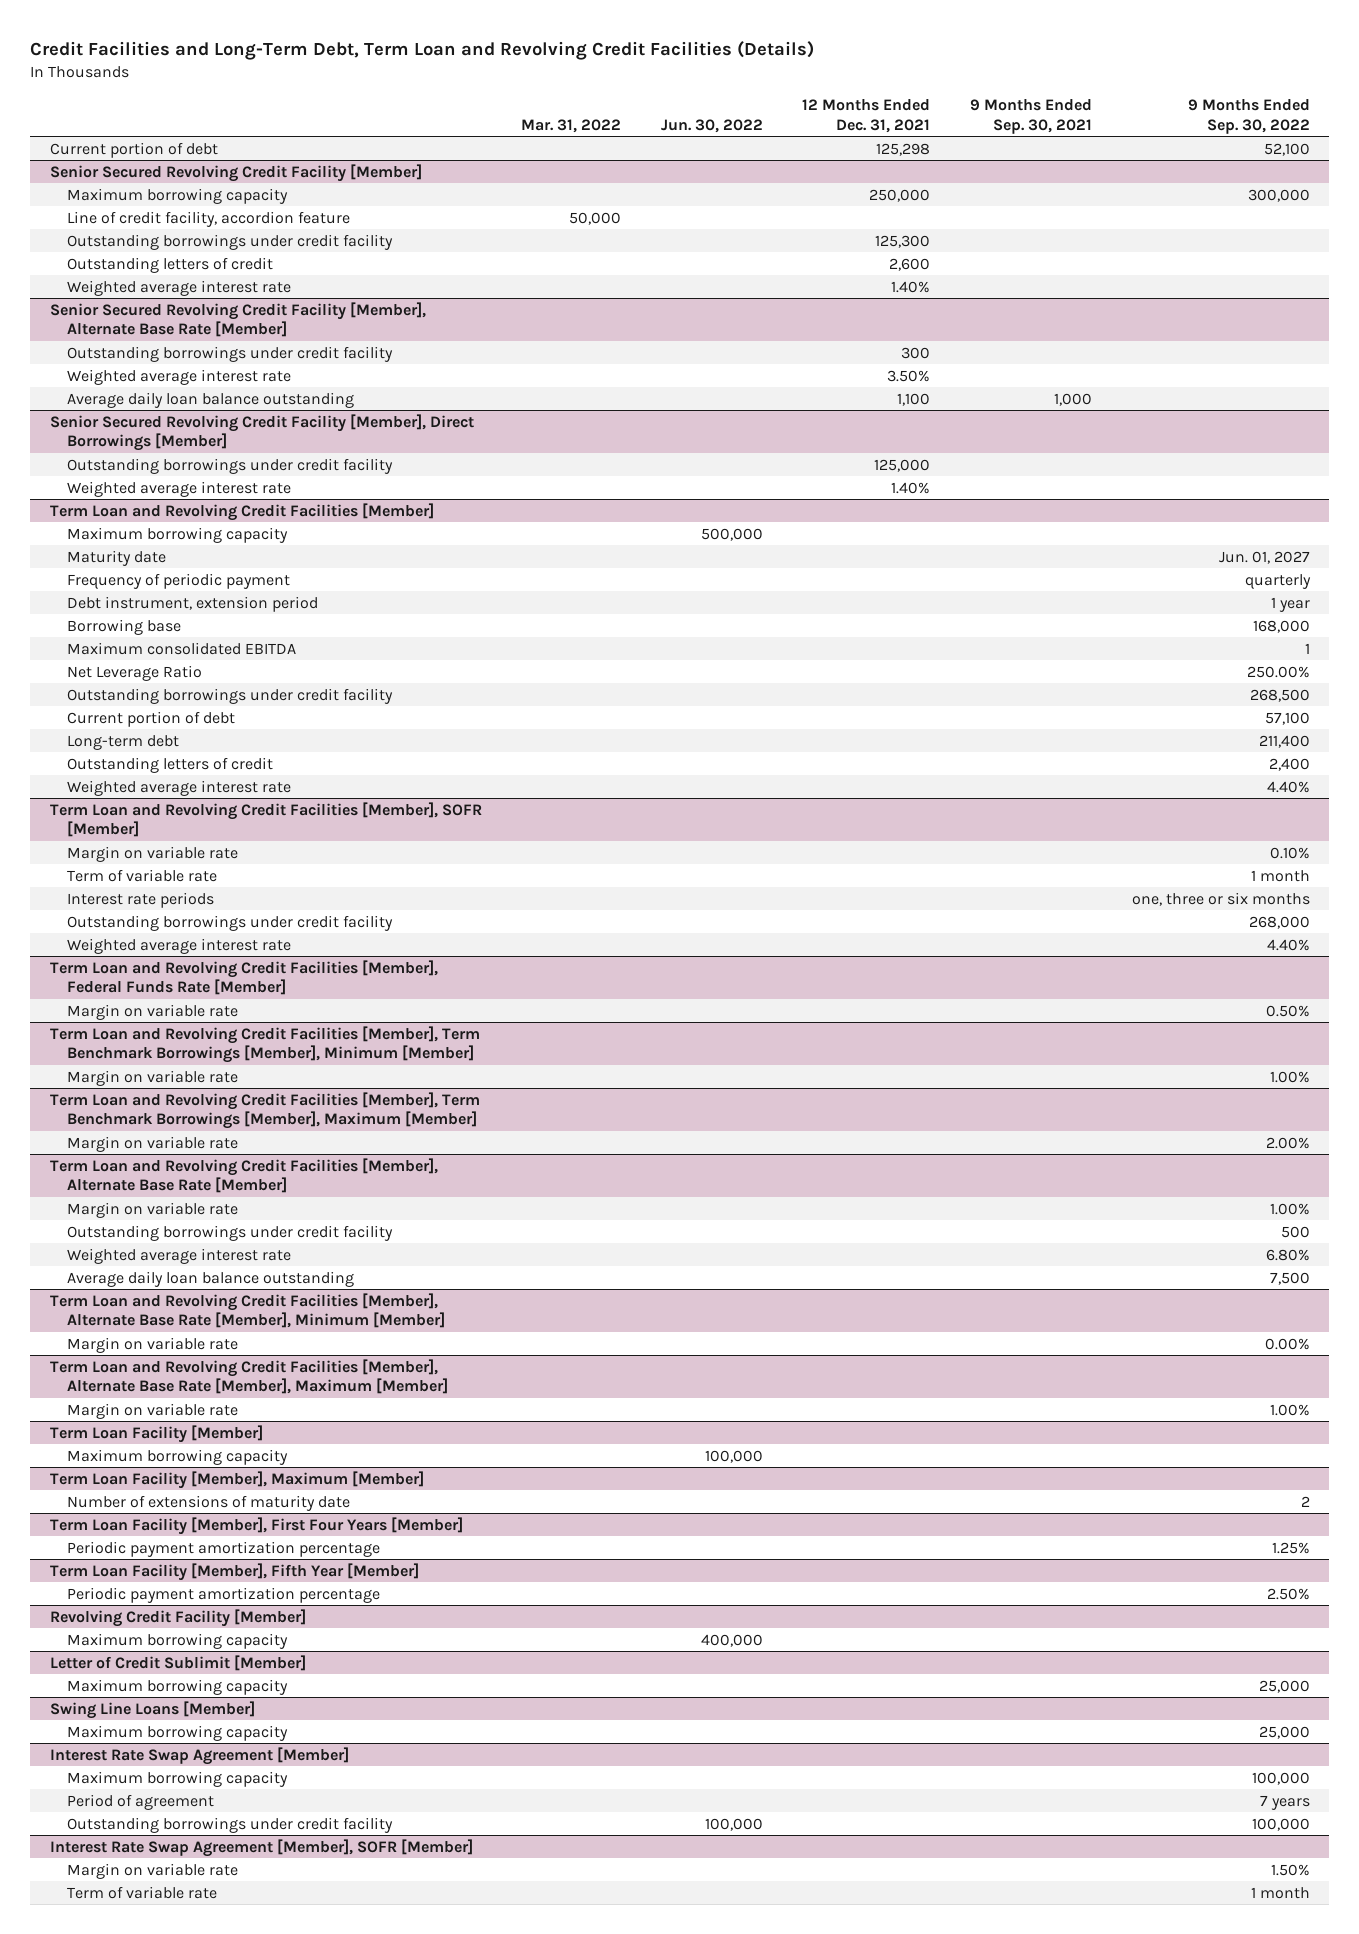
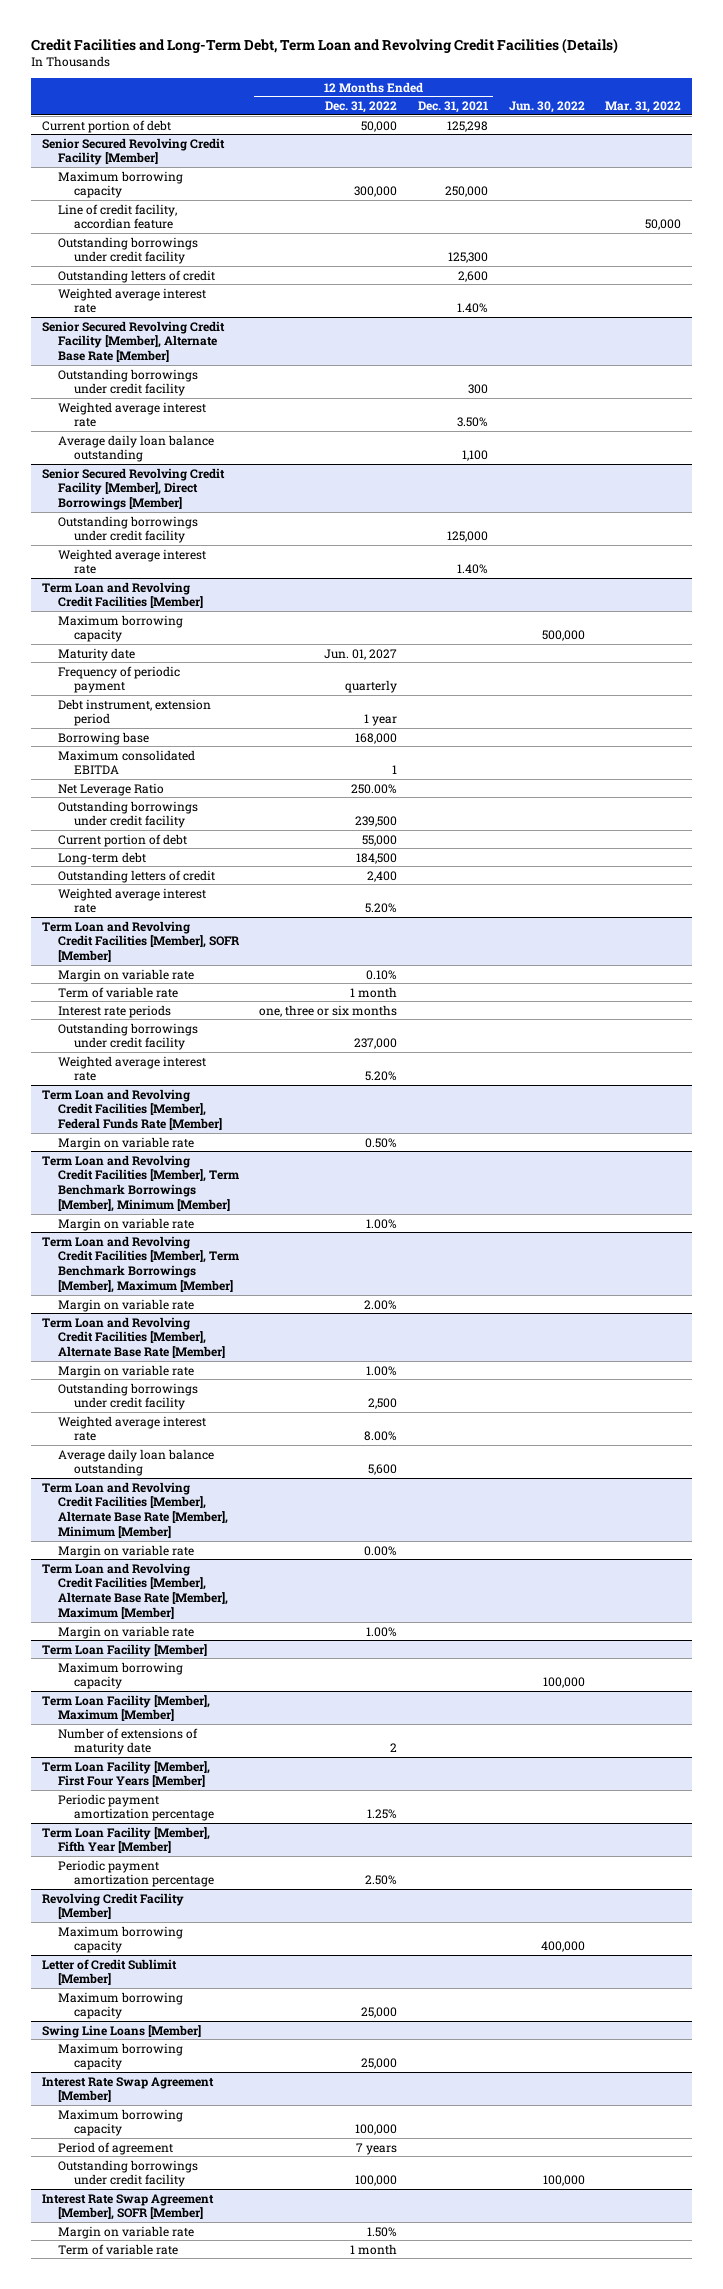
- | Mar. 31, 2022 | Jun. 30, 2022 | 12 Months Ended Dec. 31, 2021 | 9 Months Ended Sep. 30, 2021 | 9 Months Ended Sep. 30, 2022
+ | 12 Months Ended Dec. 31, 2022 | 12 Months Ended Dec. 31, 2021 | Jun. 30, 2022 | Mar. 31, 2022
@ Senior Secured Revolving Credit Facility [Member]
- Line of credit facility, accordion feature | 50,000 | | | |
+ Line of credit facility, accordian feature | | | | 50,000

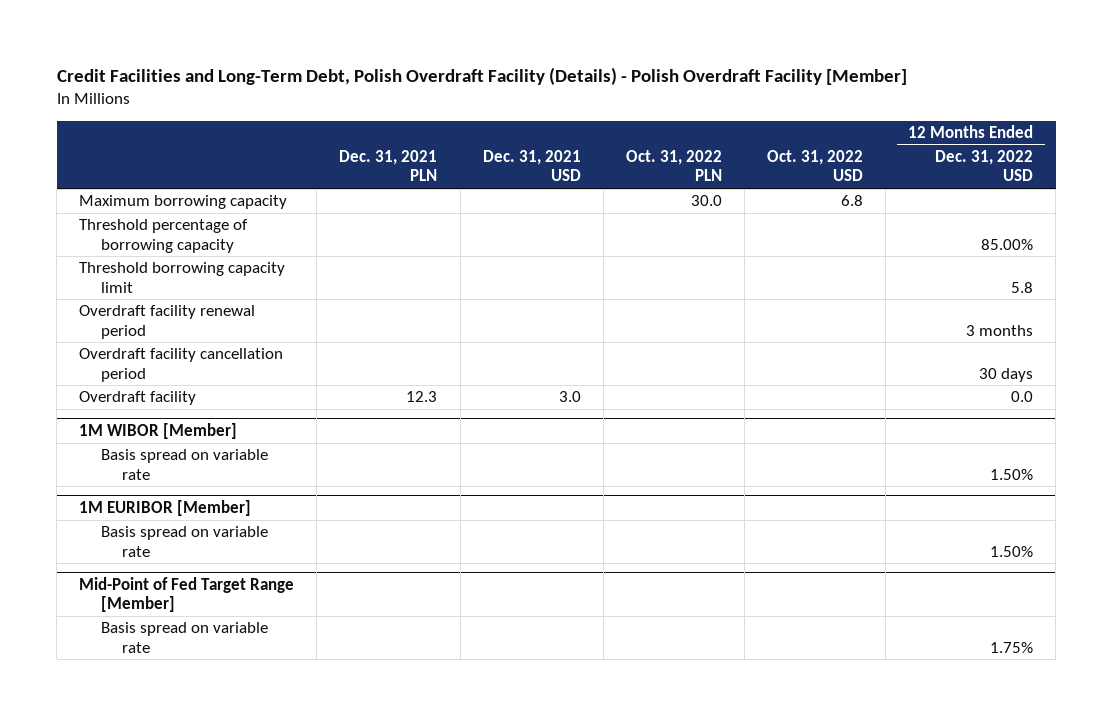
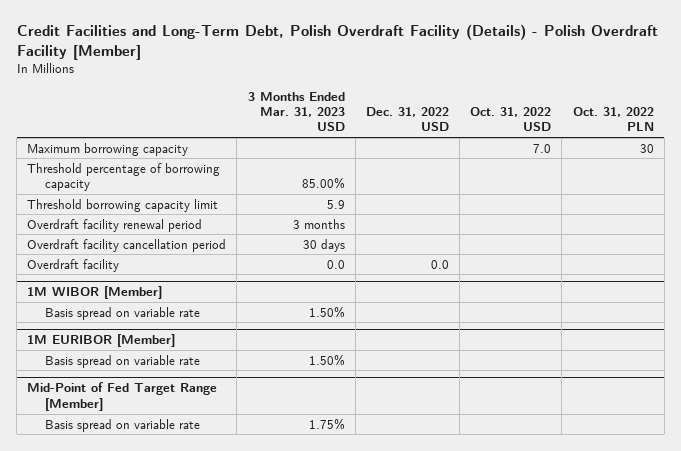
- | Dec. 31, 2021 PLN | Dec. 31, 2021 USD | Oct. 31, 2022 PLN | Oct. 31, 2022 USD | 12 Months Ended Dec. 31, 2022 USD
+ | 3 Months Ended Mar. 31, 2023 USD | Dec. 31, 2022 USD | Oct. 31, 2022 USD | Oct. 31, 2022 PLN
- Maximum borrowing capacity | | | 30.0 | 6.8 |
+ Maximum borrowing capacity | | | 7.0 | 30

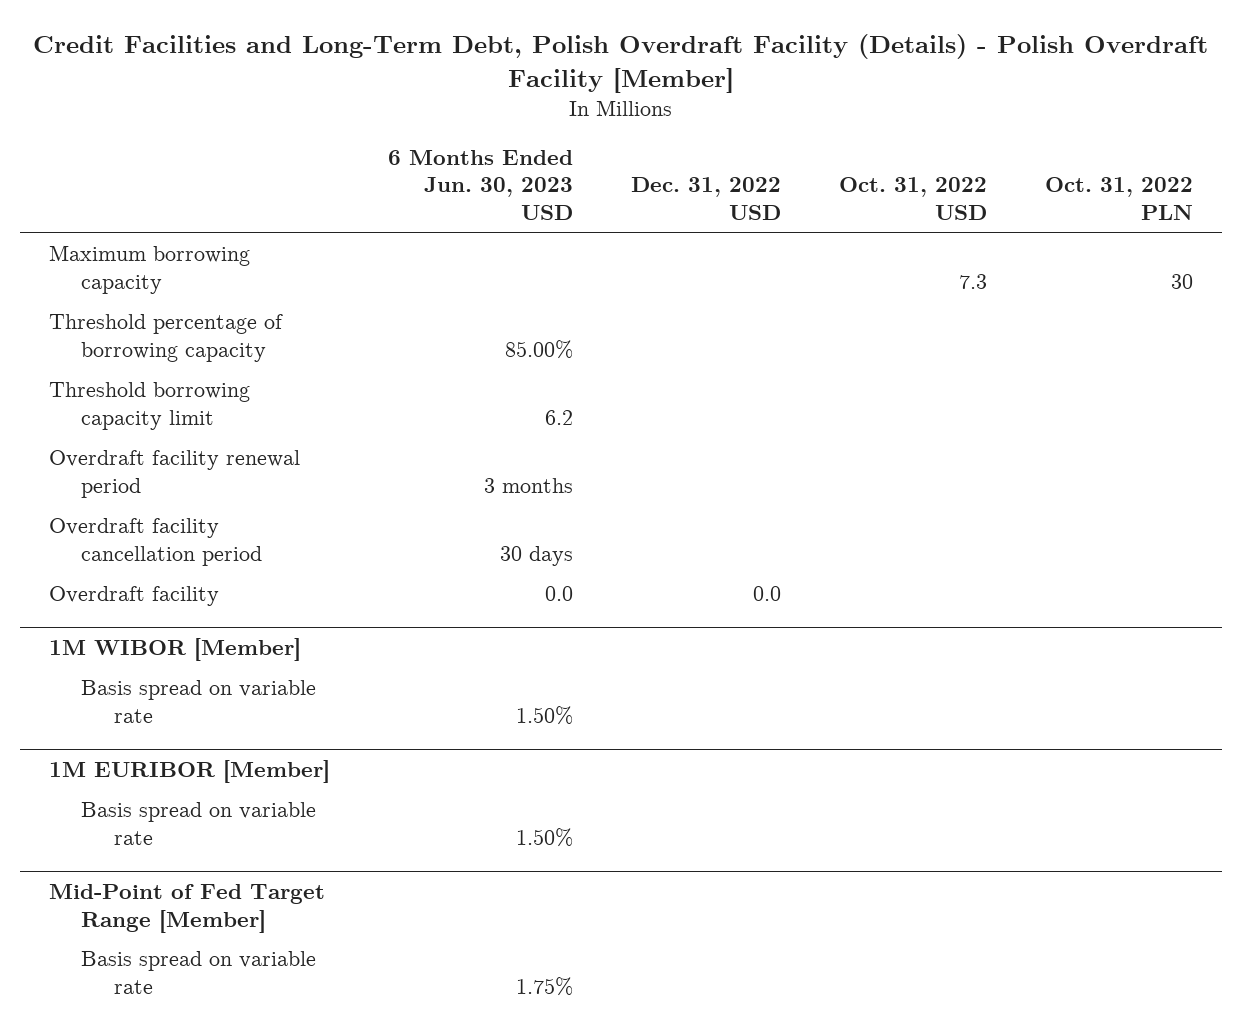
- | 3 Months Ended Mar. 31, 2023 USD | Dec. 31, 2022 USD | Oct. 31, 2022 USD | Oct. 31, 2022 PLN
+ | 6 Months Ended Jun. 30, 2023 USD | Dec. 31, 2022 USD | Oct. 31, 2022 USD | Oct. 31, 2022 PLN
- Maximum borrowing capacity | | | 7.0 | 30
+ Maximum borrowing capacity | | | 7.3 | 30

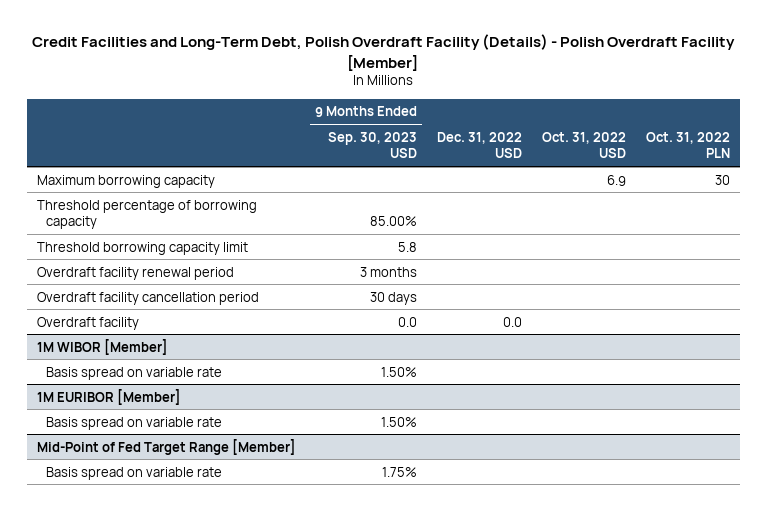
- | 6 Months Ended Jun. 30, 2023 USD | Dec. 31, 2022 USD | Oct. 31, 2022 USD | Oct. 31, 2022 PLN
+ | 9 Months Ended Sep. 30, 2023 USD | Dec. 31, 2022 USD | Oct. 31, 2022 USD | Oct. 31, 2022 PLN
- Maximum borrowing capacity | | | 7.3 | 30
+ Maximum borrowing capacity | | | 6.9 | 30

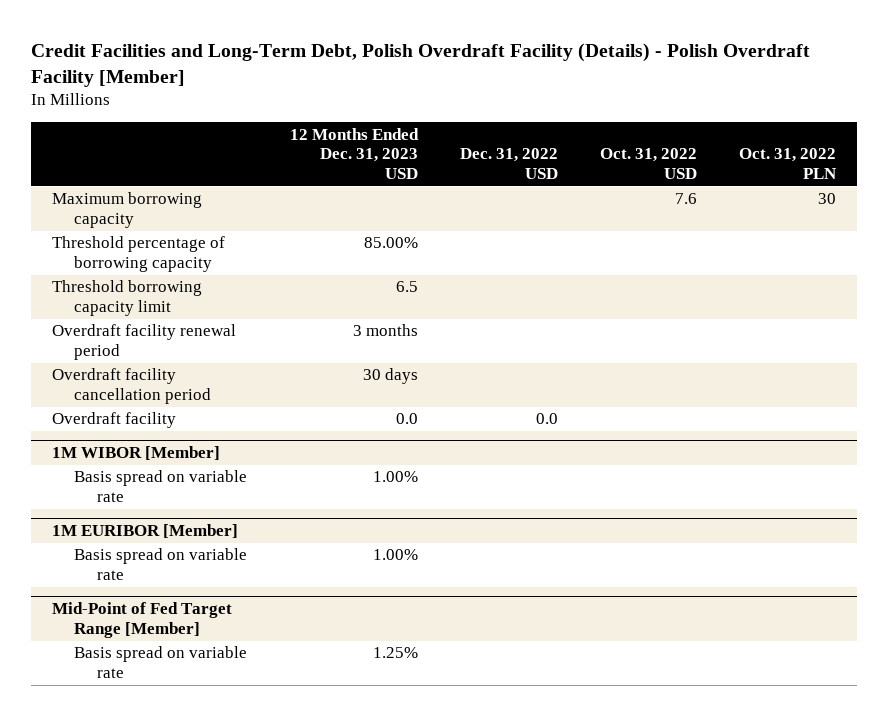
- | 9 Months Ended Sep. 30, 2023 USD | Dec. 31, 2022 USD | Oct. 31, 2022 USD | Oct. 31, 2022 PLN
+ | 12 Months Ended Dec. 31, 2023 USD | Dec. 31, 2022 USD | Oct. 31, 2022 USD | Oct. 31, 2022 PLN
- Maximum borrowing capacity | | | 6.9 | 30
+ Maximum borrowing capacity | | | 7.6 | 30

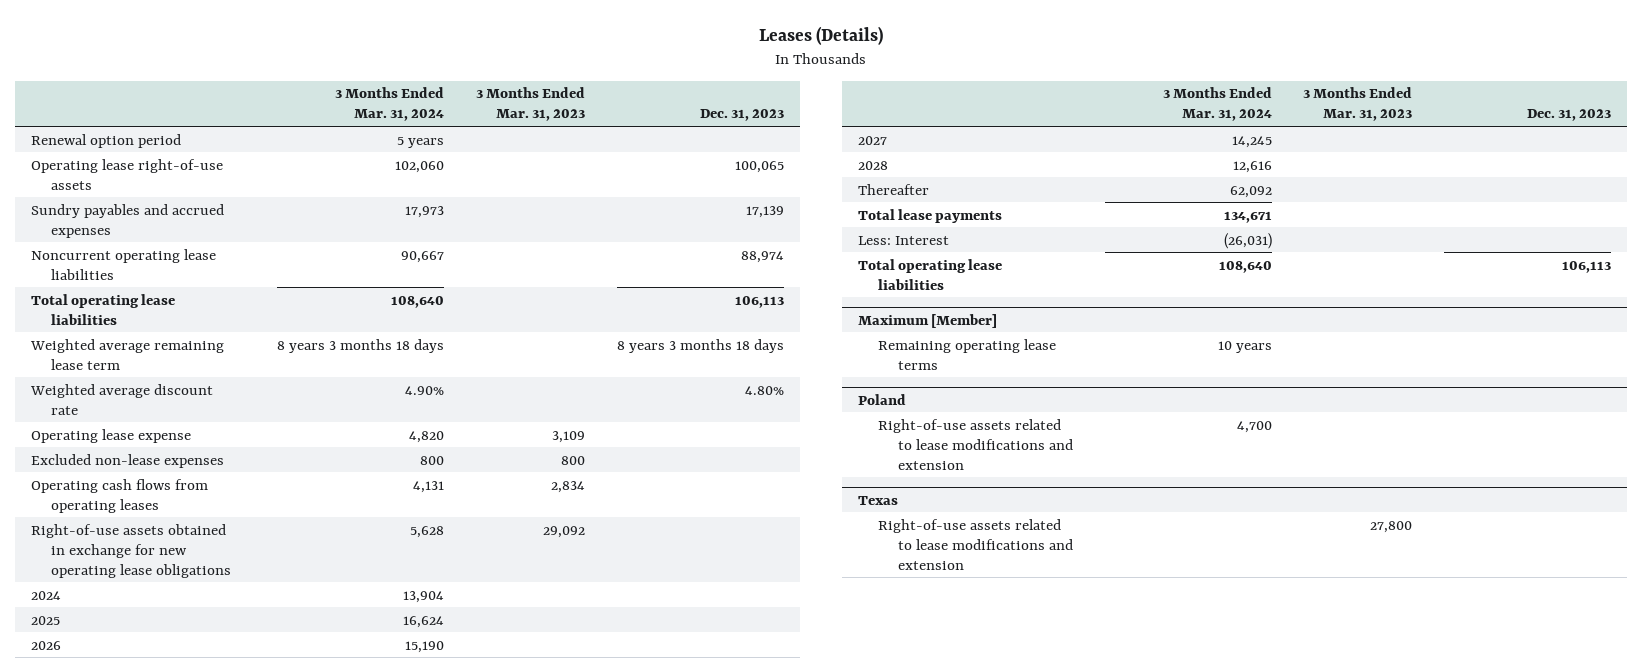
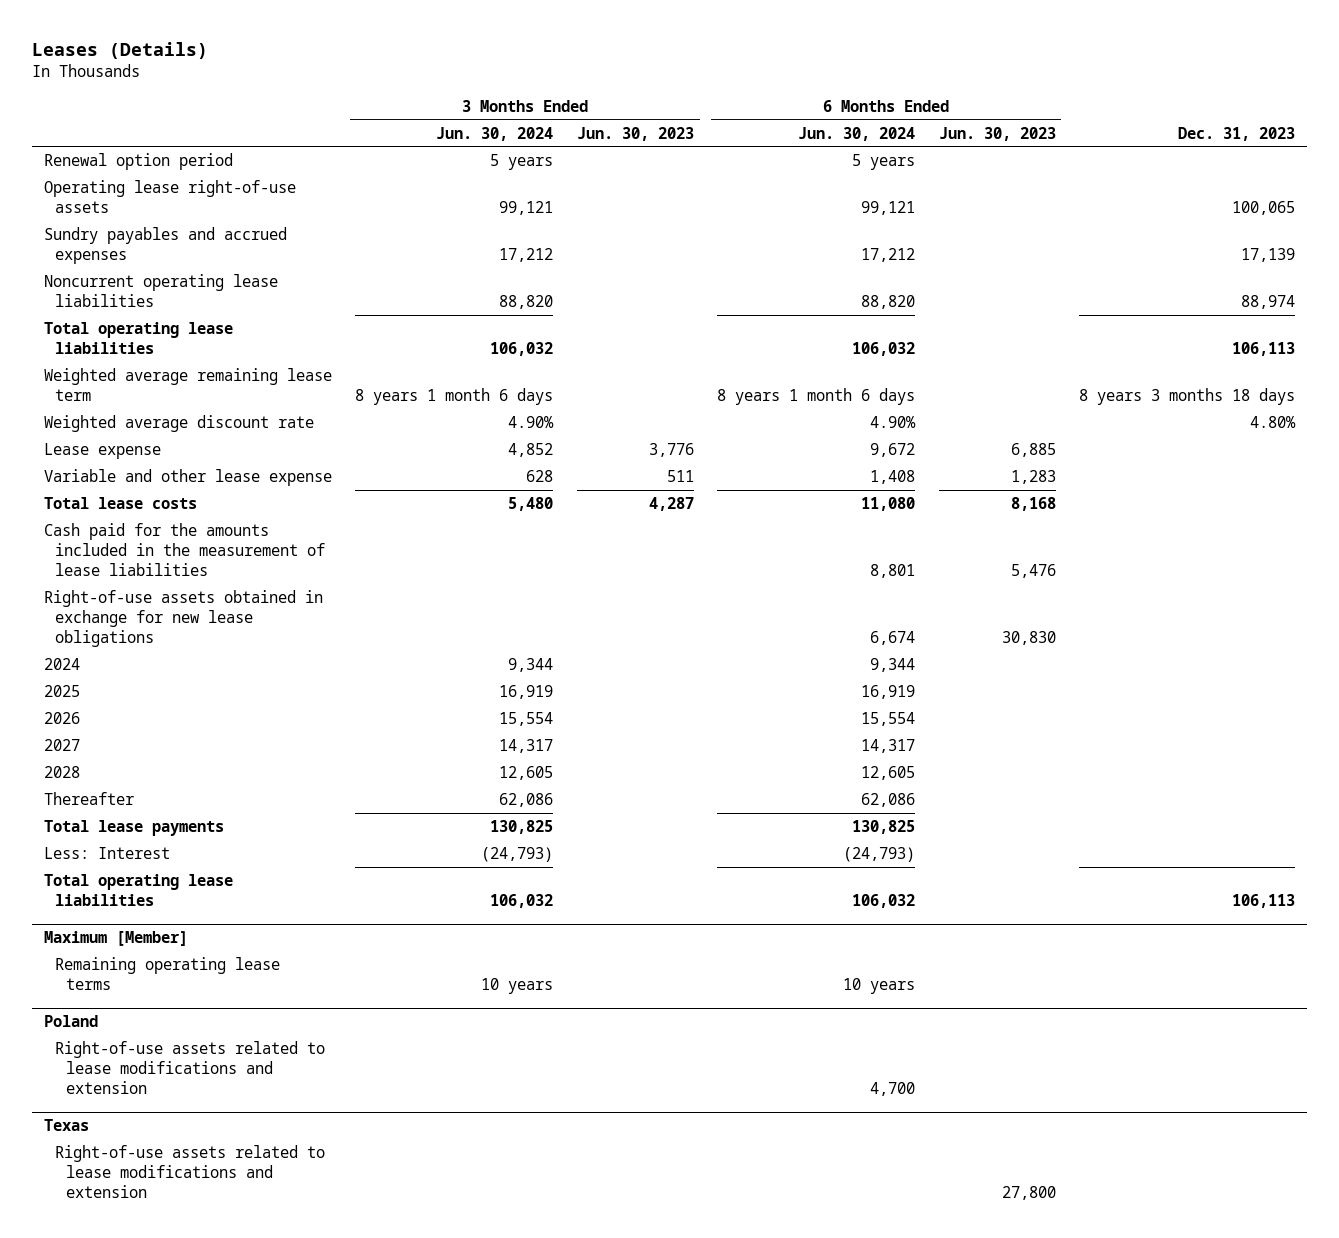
- | 3 Months Ended Mar. 31, 2024 | 3 Months Ended Mar. 31, 2023 | Dec. 31, 2023
+ | 3 Months Ended Jun. 30, 2024 | 3 Months Ended Jun. 30, 2023 | 6 Months Ended Jun. 30, 2024 | 6 Months Ended Jun. 30, 2023 | Dec. 31, 2023
- Operating lease expense | 4,820 | 3,109 |
- Excluded non-lease expenses | 800 | 800 |
- Operating cash flows from operating leases | 4,131 | 2,834 |
- Right-of-use assets obtained in exchange for new operating lease obligations | 5,628 | 29,092 |
+ Lease expense | 4,852 | 3,776 | 9,672 | 6,885 |
+ Variable and other lease expense | 628 | 511 | 1,408 | 1,283 |
+ Total lease costs | 5,480 | 4,287 | 11,080 | 8,168 |
+ Cash paid for the amounts included in the measurement of lease liabilities | | | 8,801 | 5,476 |
+ Right-of-use assets obtained in exchange for new lease obligations | | | 6,674 | 30,830 |

